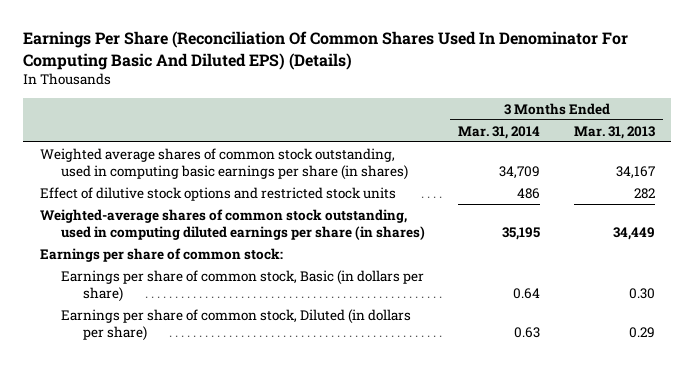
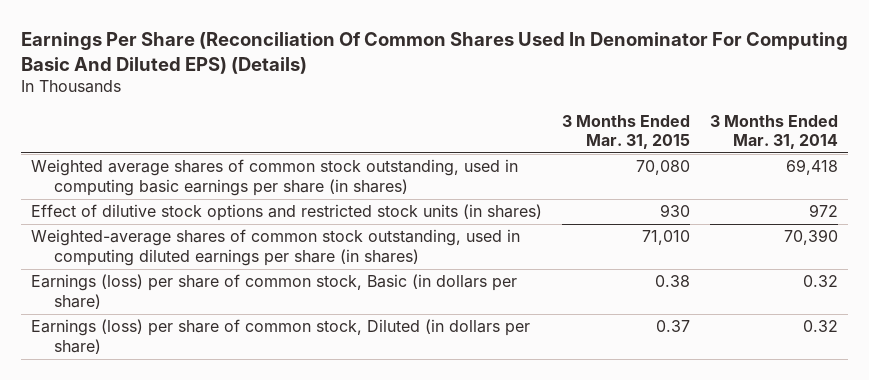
- | 3 Months Ended Mar. 31, 2014 | 3 Months Ended Mar. 31, 2013
+ | 3 Months Ended Mar. 31, 2015 | 3 Months Ended Mar. 31, 2014
- Weighted average shares of common stock outstanding, used in computing basic earnings per share (in shares) | 34,709 | 34,167
- Effect of dilutive stock options and restricted stock units | 486 | 282
- Weighted-average shares of common stock outstanding, used in computing diluted earnings per share (in shares) | 35,195 | 34,449
- Earnings per share of common stock:
- Earnings per share of common stock, Basic (in dollars per share) | 0.64 | 0.30
- Earnings per share of common stock, Diluted (in dollars per share) | 0.63 | 0.29
+ Weighted average shares of common stock outstanding, used in computing basic earnings per share (in shares) | 70,080 | 69,418
+ Effect of dilutive stock options and restricted stock units (in shares) | 930 | 972
+ Weighted-average shares of common stock outstanding, used in computing diluted earnings per share (in shares) | 71,010 | 70,390
+ Earnings (loss) per share of common stock, Basic (in dollars per share) | 0.38 | 0.32
+ Earnings (loss) per share of common stock, Diluted (in dollars per share) | 0.37 | 0.32

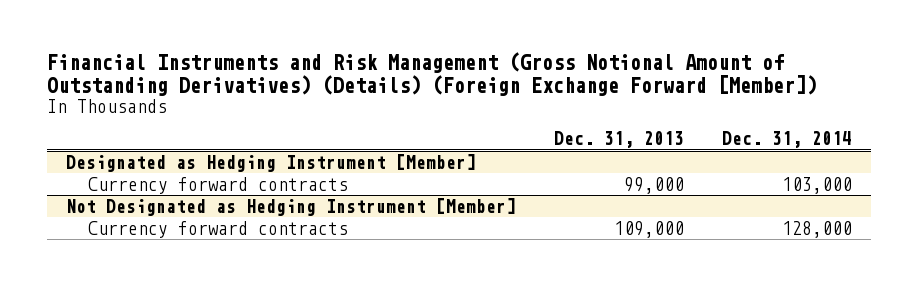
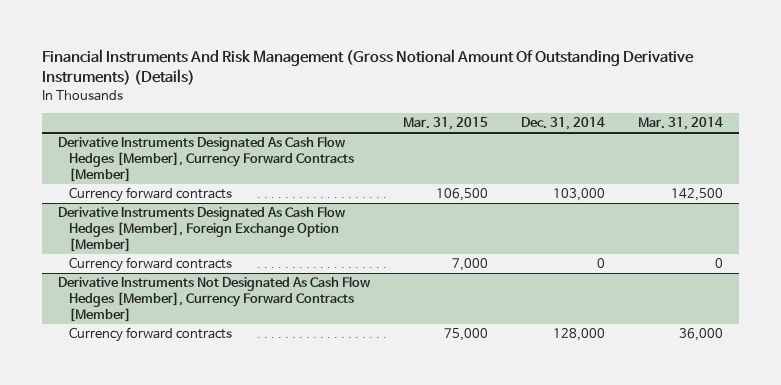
- Financial Instruments and Risk Management (Gross Notional Amount of Outstanding Derivatives) (Details) (Foreign Exchange Forward [Member])
+ Financial Instruments And Risk Management (Gross Notional Amount Of Outstanding Derivative Instruments) (Details)
- | Dec. 31, 2013 | Dec. 31, 2014
+ | Mar. 31, 2015 | Dec. 31, 2014 | Mar. 31, 2014
- Designated as Hedging Instrument [Member]
+ Derivative Instruments Designated As Cash Flow Hedges [Member], Currency Forward Contracts [Member]
- Not Designated as Hedging Instrument [Member]
+ Derivative Instruments Designated As Cash Flow Hedges [Member], Foreign Exchange Option [Member]
+ Currency forward contracts | 7,000 | 0 | 0
+ Derivative Instruments Not Designated As Cash Flow Hedges [Member], Currency Forward Contracts [Member]

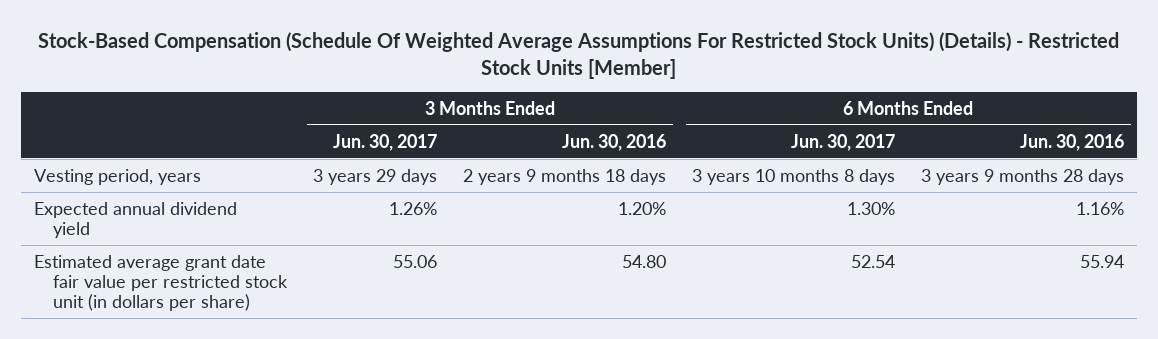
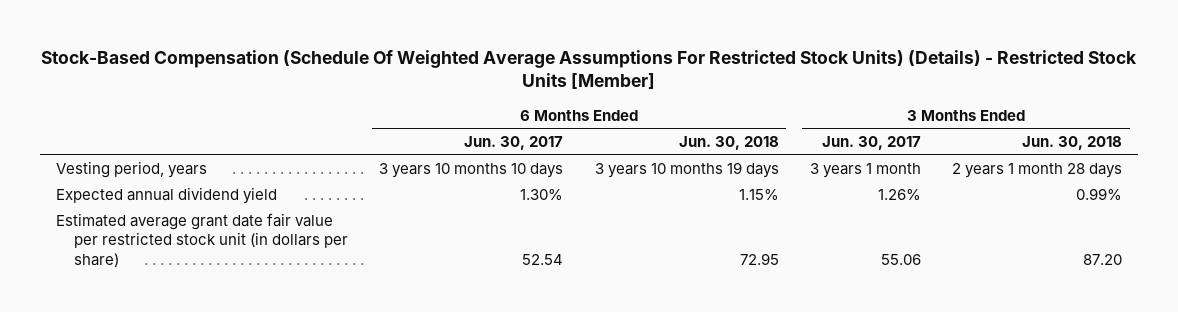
- | 3 Months Ended Jun. 30, 2017 | 3 Months Ended Jun. 30, 2016 | 6 Months Ended Jun. 30, 2017 | 6 Months Ended Jun. 30, 2016
+ | 6 Months Ended Jun. 30, 2017 | 6 Months Ended Jun. 30, 2018 | 3 Months Ended Jun. 30, 2017 | 3 Months Ended Jun. 30, 2018
- Vesting period, years | 3 years 29 days | 2 years 9 months 18 days | 3 years 10 months 8 days | 3 years 9 months 28 days
+ Vesting period, years | 3 years 10 months 10 days | 3 years 10 months 19 days | 3 years 1 month | 2 years 1 month 28 days

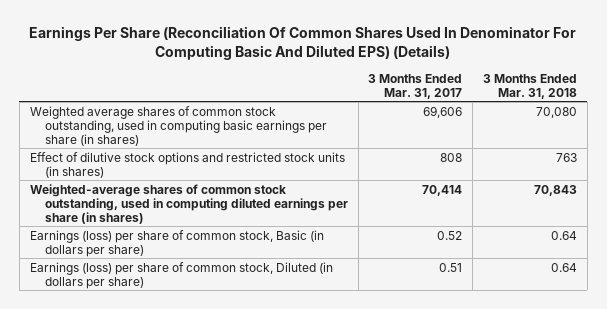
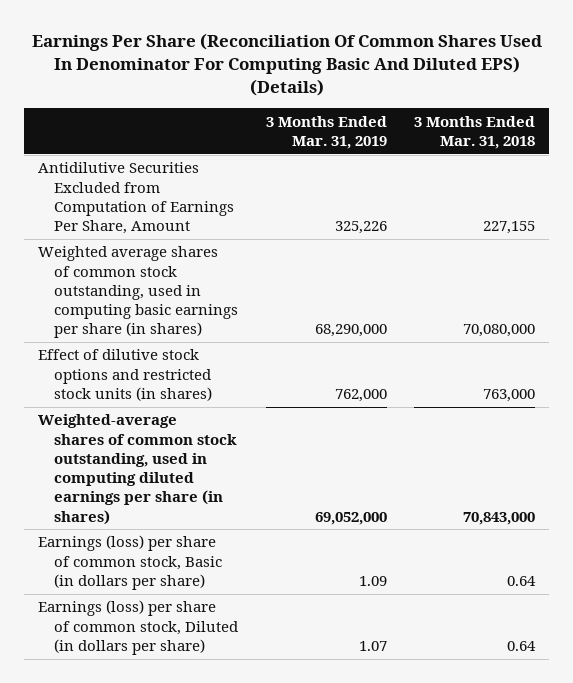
- | 3 Months Ended Mar. 31, 2017 | 3 Months Ended Mar. 31, 2018
+ | 3 Months Ended Mar. 31, 2019 | 3 Months Ended Mar. 31, 2018
- Weighted average shares of common stock outstanding, used in computing basic earnings per share (in shares) | 69,606 | 70,080
- Effect of dilutive stock options and restricted stock units (in shares) | 808 | 763
- Weighted-average shares of common stock outstanding, used in computing diluted earnings per share (in shares) | 70,414 | 70,843
+ Antidilutive Securities Excluded from Computation of Earnings Per Share, Amount | 325,226 | 227,155
+ Weighted average shares of common stock outstanding, used in computing basic earnings per share (in shares) | 68,290,000 | 70,080,000
+ Effect of dilutive stock options and restricted stock units (in shares) | 762,000 | 763,000
+ Weighted-average shares of common stock outstanding, used in computing diluted earnings per share (in shares) | 69,052,000 | 70,843,000

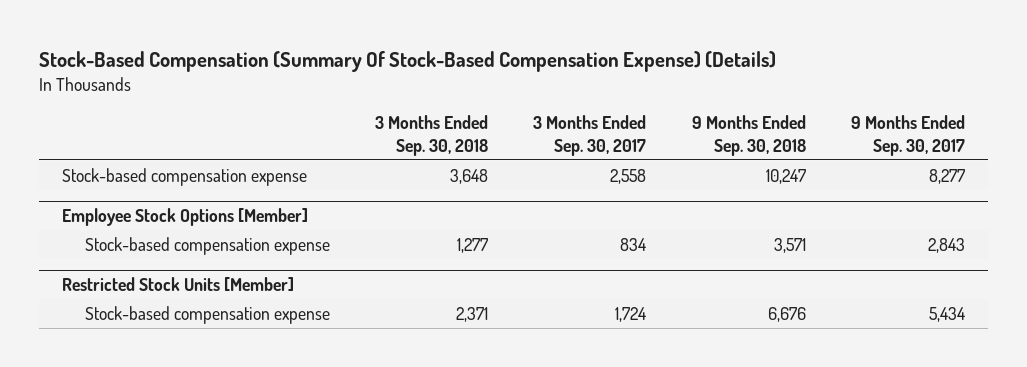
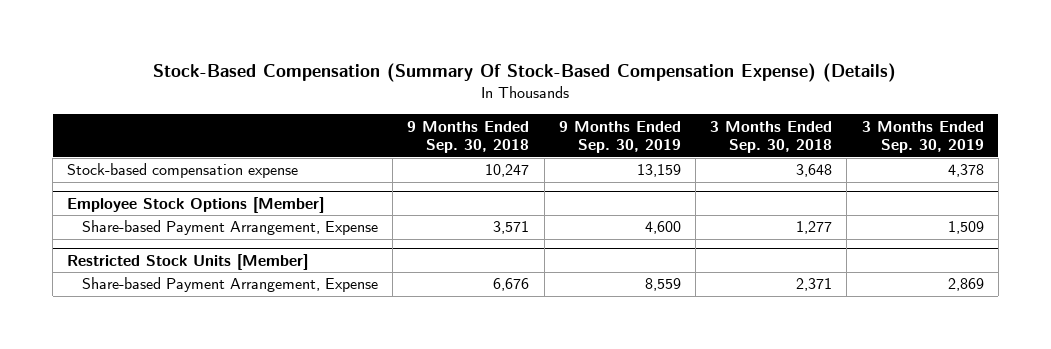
- | 3 Months Ended Sep. 30, 2018 | 3 Months Ended Sep. 30, 2017 | 9 Months Ended Sep. 30, 2018 | 9 Months Ended Sep. 30, 2017
+ | 9 Months Ended Sep. 30, 2018 | 9 Months Ended Sep. 30, 2019 | 3 Months Ended Sep. 30, 2018 | 3 Months Ended Sep. 30, 2019
@ Employee Stock Options [Member]
- Stock-based compensation expense | 1,277 | 834 | 3,571 | 2,843
+ Share-based Payment Arrangement, Expense | 3,571 | 4,600 | 1,277 | 1,509
@ Restricted Stock Units [Member]
- Stock-based compensation expense | 2,371 | 1,724 | 6,676 | 5,434
+ Share-based Payment Arrangement, Expense | 6,676 | 8,559 | 2,371 | 2,869

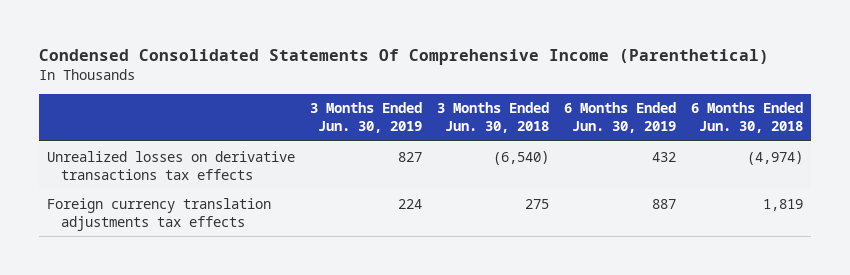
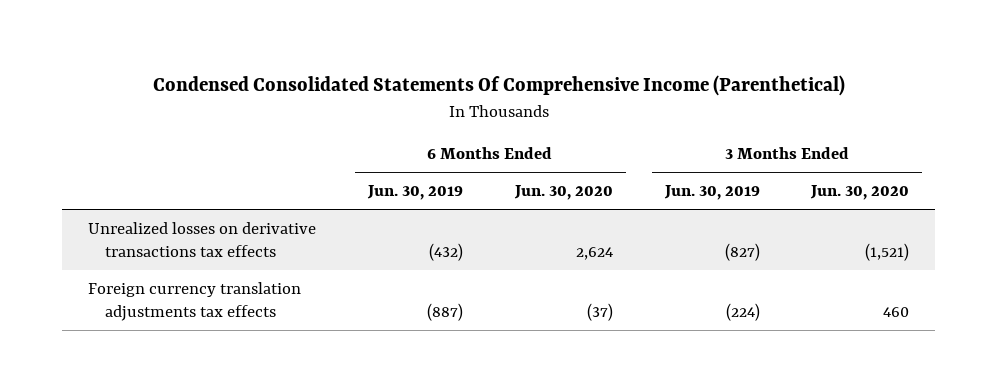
- | 3 Months Ended Jun. 30, 2019 | 3 Months Ended Jun. 30, 2018 | 6 Months Ended Jun. 30, 2019 | 6 Months Ended Jun. 30, 2018
+ | 6 Months Ended Jun. 30, 2019 | 6 Months Ended Jun. 30, 2020 | 3 Months Ended Jun. 30, 2019 | 3 Months Ended Jun. 30, 2020
- Unrealized losses on derivative transactions tax effects | 827 | (6,540) | 432 | (4,974)
- Foreign currency translation adjustments tax effects | 224 | 275 | 887 | 1,819
+ Unrealized losses on derivative transactions tax effects | (432) | 2,624 | (827) | (1,521)
+ Foreign currency translation adjustments tax effects | (887) | (37) | (224) | 460

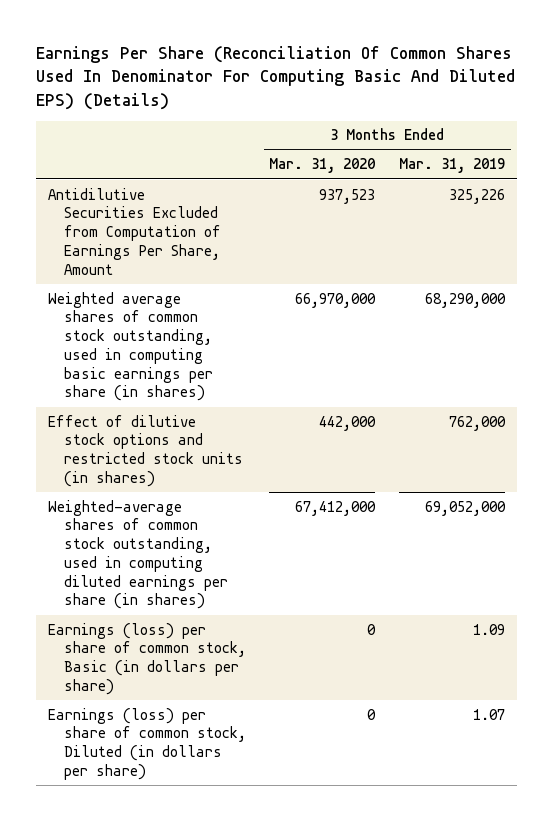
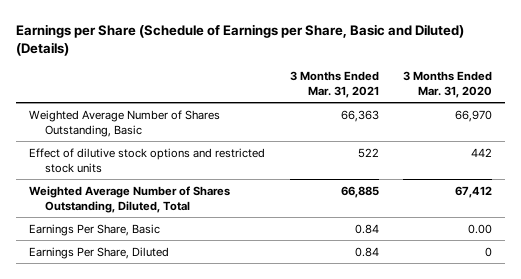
- Earnings Per Share (Reconciliation Of Common Shares Used In Denominator For Computing Basic And Diluted EPS) (Details)
+ Earnings per Share (Schedule of Earnings per Share, Basic and Diluted) (Details)
- | 3 Months Ended Mar. 31, 2020 | 3 Months Ended Mar. 31, 2019
+ | 3 Months Ended Mar. 31, 2021 | 3 Months Ended Mar. 31, 2020
- Antidilutive Securities Excluded from Computation of Earnings Per Share, Amount | 937,523 | 325,226
- Weighted average shares of common stock outstanding, used in computing basic earnings per share (in shares) | 66,970,000 | 68,290,000
- Effect of dilutive stock options and restricted stock units (in shares) | 442,000 | 762,000
- Weighted-average shares of common stock outstanding, used in computing diluted earnings per share (in shares) | 67,412,000 | 69,052,000
- Earnings (loss) per share of common stock, Basic (in dollars per share) | 0 | 1.09
- Earnings (loss) per share of common stock, Diluted (in dollars per share) | 0 | 1.07
+ Weighted Average Number of Shares Outstanding, Basic | 66,363 | 66,970
+ Effect of dilutive stock options and restricted stock units | 522 | 442
+ Weighted Average Number of Shares Outstanding, Diluted, Total | 66,885 | 67,412
+ Earnings Per Share, Basic | 0.84 | 0.00
+ Earnings Per Share, Diluted | 0.84 | 0

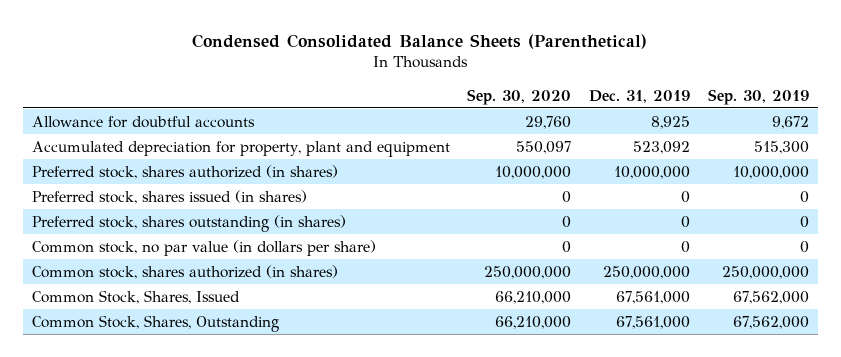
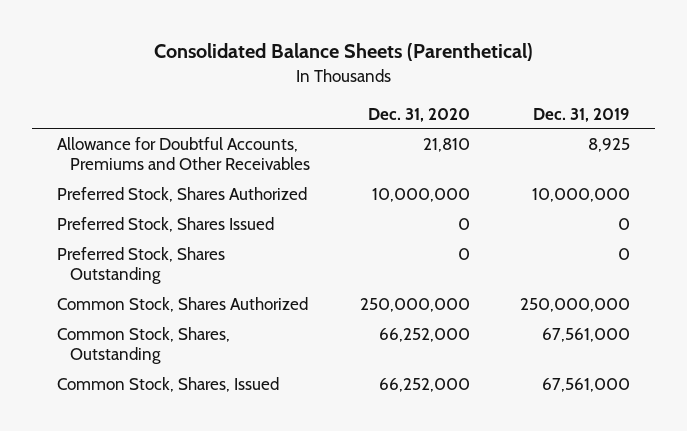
- Condensed Consolidated Balance Sheets (Parenthetical)
+ Consolidated Balance Sheets (Parenthetical)
- | Sep. 30, 2020 | Dec. 31, 2019 | Sep. 30, 2019
+ | Dec. 31, 2020 | Dec. 31, 2019
- Allowance for doubtful accounts | 29,760 | 8,925 | 9,672
- Accumulated depreciation for property, plant and equipment | 550,097 | 523,092 | 515,300
- Preferred stock, shares authorized (in shares) | 10,000,000 | 10,000,000 | 10,000,000
- Preferred stock, shares issued (in shares) | 0 | 0 | 0
- Preferred stock, shares outstanding (in shares) | 0 | 0 | 0
- Common stock, no par value (in dollars per share) | 0 | 0 | 0
- Common stock, shares authorized (in shares) | 250,000,000 | 250,000,000 | 250,000,000
+ Allowance for Doubtful Accounts, Premiums and Other Receivables | 21,810 | 8,925
+ Preferred Stock, Shares Authorized | 10,000,000 | 10,000,000
+ Preferred Stock, Shares Issued | 0 | 0
+ Preferred Stock, Shares Outstanding | 0 | 0
+ Common Stock, Shares Authorized | 250,000,000 | 250,000,000
moved down: Common Stock, Shares, Issued | 66,252,000 | 67,561,000

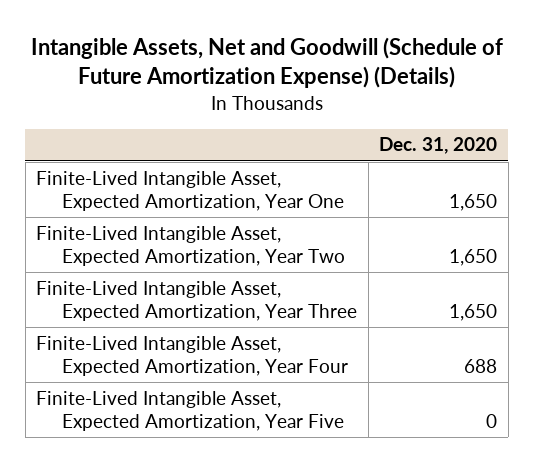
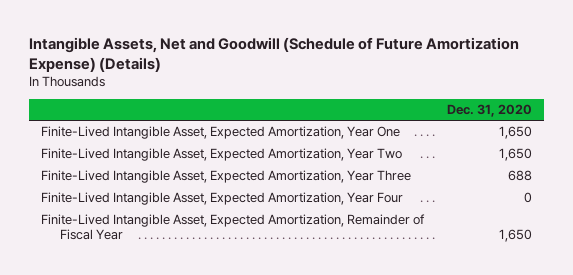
- Finite-Lived Intangible Asset, Expected Amortization, Year Three | 1,650
- Finite-Lived Intangible Asset, Expected Amortization, Year Four | 688
- Finite-Lived Intangible Asset, Expected Amortization, Year Five | 0
+ Finite-Lived Intangible Asset, Expected Amortization, Year Three | 688
+ Finite-Lived Intangible Asset, Expected Amortization, Year Four | 0
+ Finite-Lived Intangible Asset, Expected Amortization, Remainder of Fiscal Year | 1,650

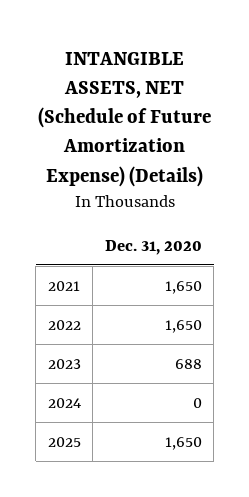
- Intangible Assets, Net and Goodwill (Schedule of Future Amortization Expense) (Details)
+ INTANGIBLE ASSETS, NET (Schedule of Future Amortization Expense) (Details)
- Finite-Lived Intangible Asset, Expected Amortization, Year One | 1,650
- Finite-Lived Intangible Asset, Expected Amortization, Year Two | 1,650
- Finite-Lived Intangible Asset, Expected Amortization, Year Three | 688
- Finite-Lived Intangible Asset, Expected Amortization, Year Four | 0
- Finite-Lived Intangible Asset, Expected Amortization, Remainder of Fiscal Year | 1,650
+ 2021 | 1,650
+ 2022 | 1,650
+ 2023 | 688
+ 2024 | 0
+ 2025 | 1,650

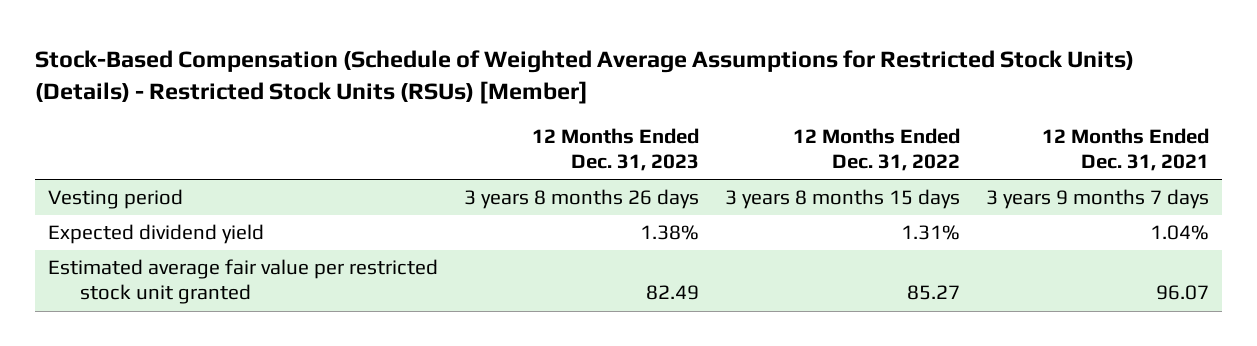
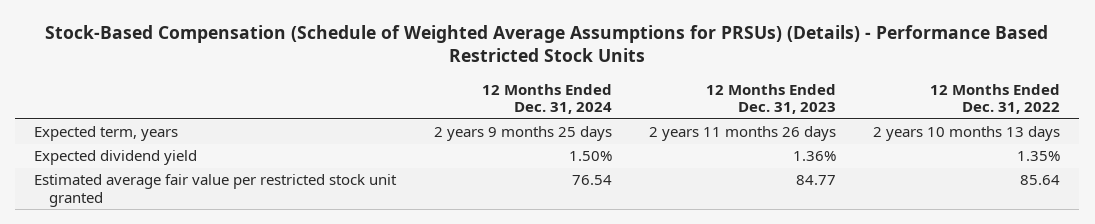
- Stock-Based Compensation (Schedule of Weighted Average Assumptions for Restricted Stock Units) (Details) - Restricted Stock Units (RSUs) [Member]
+ Stock-Based Compensation (Schedule of Weighted Average Assumptions for PRSUs) (Details) - Performance Based Restricted Stock Units
- | 12 Months Ended Dec. 31, 2023 | 12 Months Ended Dec. 31, 2022 | 12 Months Ended Dec. 31, 2021
+ | 12 Months Ended Dec. 31, 2024 | 12 Months Ended Dec. 31, 2023 | 12 Months Ended Dec. 31, 2022
- Vesting period | 3 years 8 months 26 days | 3 years 8 months 15 days | 3 years 9 months 7 days
- Expected dividend yield | 1.38% | 1.31% | 1.04%
- Estimated average fair value per restricted stock unit granted | 82.49 | 85.27 | 96.07
+ Expected term, years | 2 years 9 months 25 days | 2 years 11 months 26 days | 2 years 10 months 13 days
+ Expected dividend yield | 1.50% | 1.36% | 1.35%
+ Estimated average fair value per restricted stock unit granted | 76.54 | 84.77 | 85.64

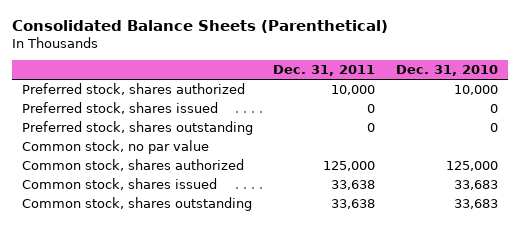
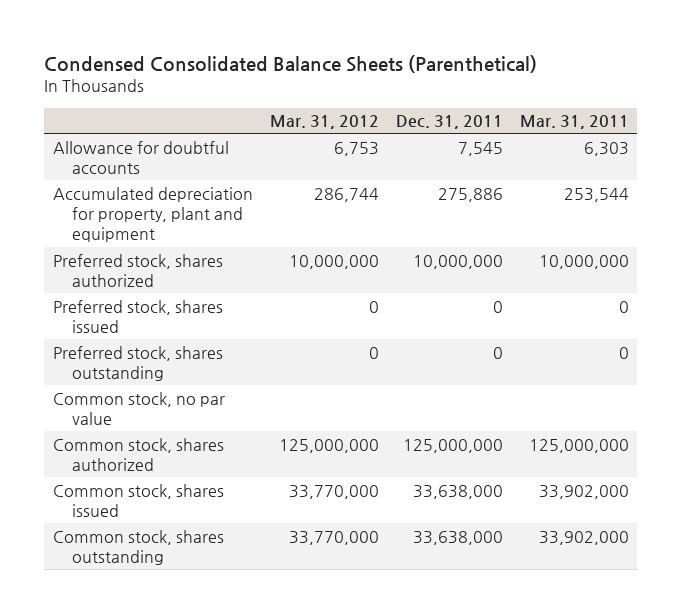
- Consolidated Balance Sheets (Parenthetical)
+ Condensed Consolidated Balance Sheets (Parenthetical)
- | Dec. 31, 2011 | Dec. 31, 2010
+ | Mar. 31, 2012 | Dec. 31, 2011 | Mar. 31, 2011
- Preferred stock, shares authorized | 10,000 | 10,000
+ Allowance for doubtful accounts | 6,753 | 7,545 | 6,303
+ Accumulated depreciation for property, plant and equipment | 286,744 | 275,886 | 253,544
+ Preferred stock, shares authorized | 10,000,000 | 10,000,000 | 10,000,000
- Common stock, shares authorized | 125,000 | 125,000
- Common stock, shares issued | 33,638 | 33,683
- Common stock, shares outstanding | 33,638 | 33,683
+ Common stock, shares authorized | 125,000,000 | 125,000,000 | 125,000,000
+ Common stock, shares issued | 33,770,000 | 33,638,000 | 33,902,000
+ Common stock, shares outstanding | 33,770,000 | 33,638,000 | 33,902,000

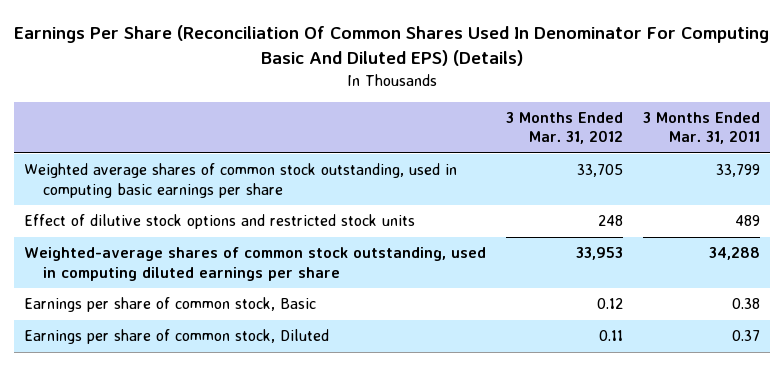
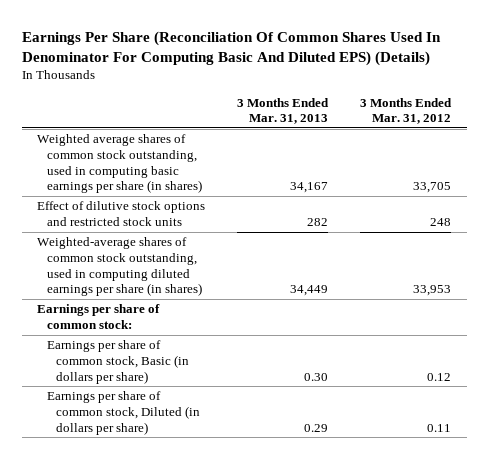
- | 3 Months Ended Mar. 31, 2012 | 3 Months Ended Mar. 31, 2011
+ | 3 Months Ended Mar. 31, 2013 | 3 Months Ended Mar. 31, 2012
- Weighted average shares of common stock outstanding, used in computing basic earnings per share | 33,705 | 33,799
+ Weighted average shares of common stock outstanding, used in computing basic earnings per share (in shares) | 34,167 | 33,705
- Weighted-average shares of common stock outstanding, used in computing diluted earnings per share | 33,953 | 34,288
- Earnings per share of common stock, Basic | 0.12 | 0.38
- Earnings per share of common stock, Diluted | 0.11 | 0.37
+ Weighted-average shares of common stock outstanding, used in computing diluted earnings per share (in shares) | 34,449 | 33,953
+ Earnings per share of common stock:
+ Earnings per share of common stock, Basic (in dollars per share) | 0.30 | 0.12
+ Earnings per share of common stock, Diluted (in dollars per share) | 0.29 | 0.11

